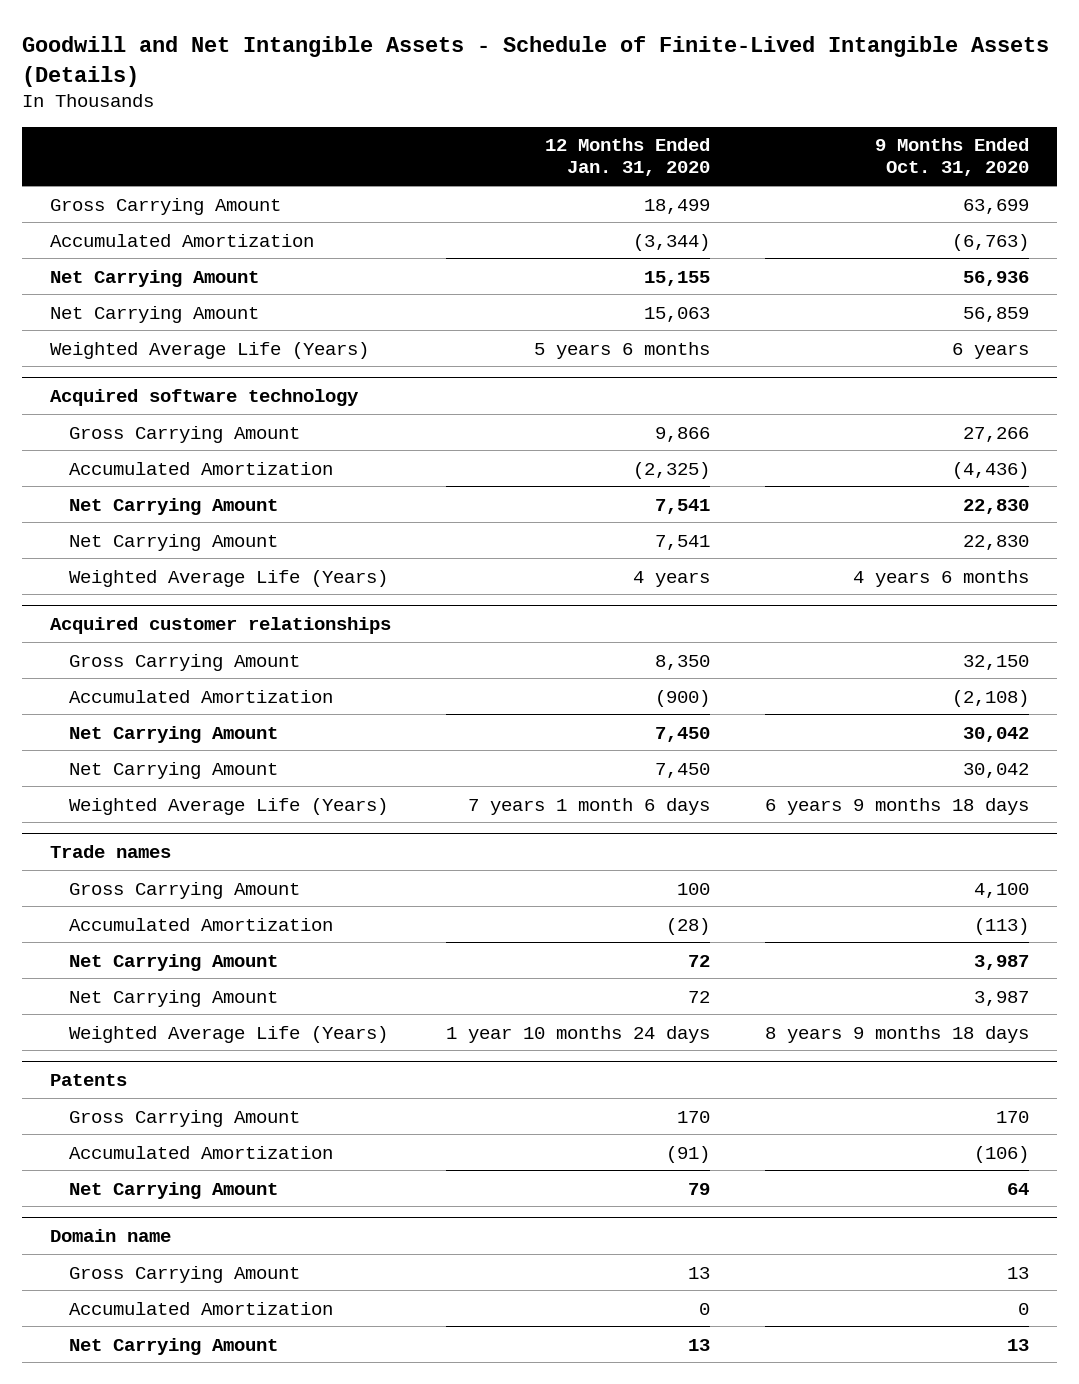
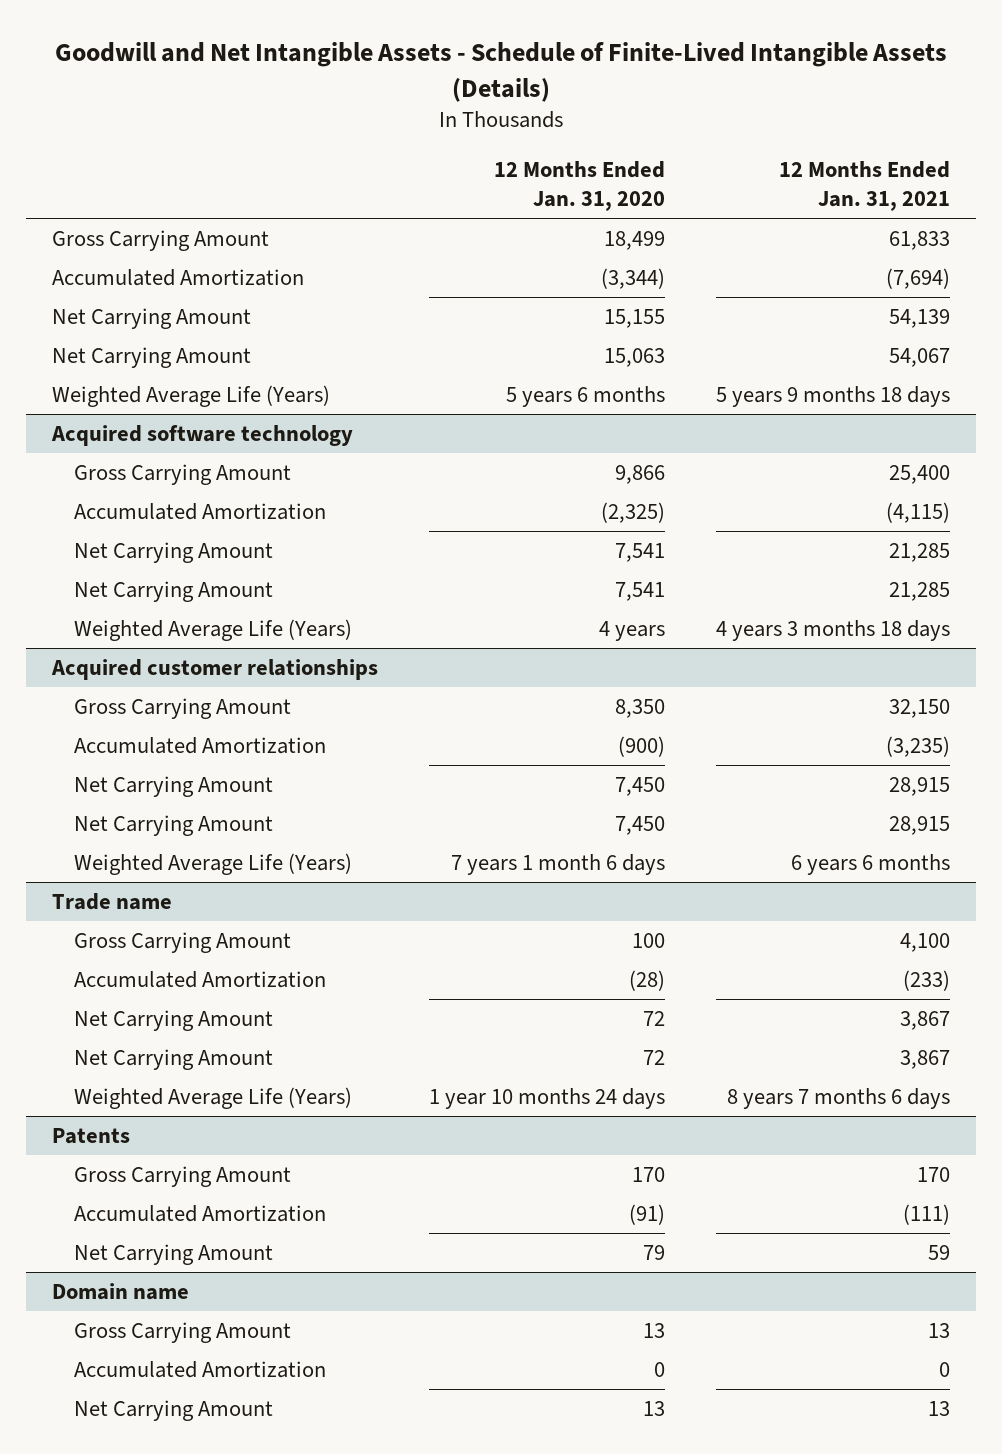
- | 12 Months Ended Jan. 31, 2020 | 9 Months Ended Oct. 31, 2020
+ | 12 Months Ended Jan. 31, 2020 | 12 Months Ended Jan. 31, 2021
- Trade names
+ Trade name

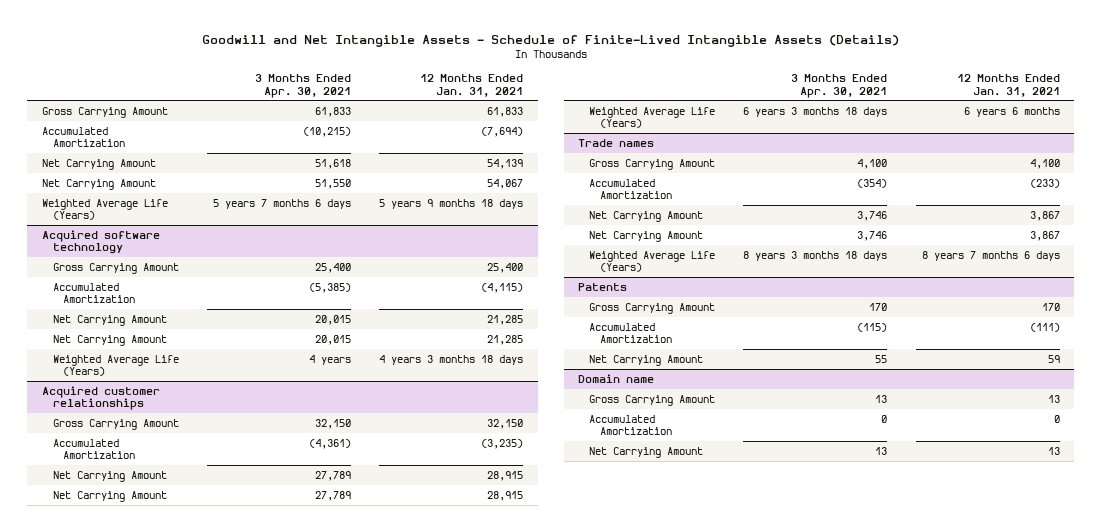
- | 12 Months Ended Jan. 31, 2020 | 12 Months Ended Jan. 31, 2021
+ | 3 Months Ended Apr. 30, 2021 | 12 Months Ended Jan. 31, 2021
- Trade name
+ Trade names

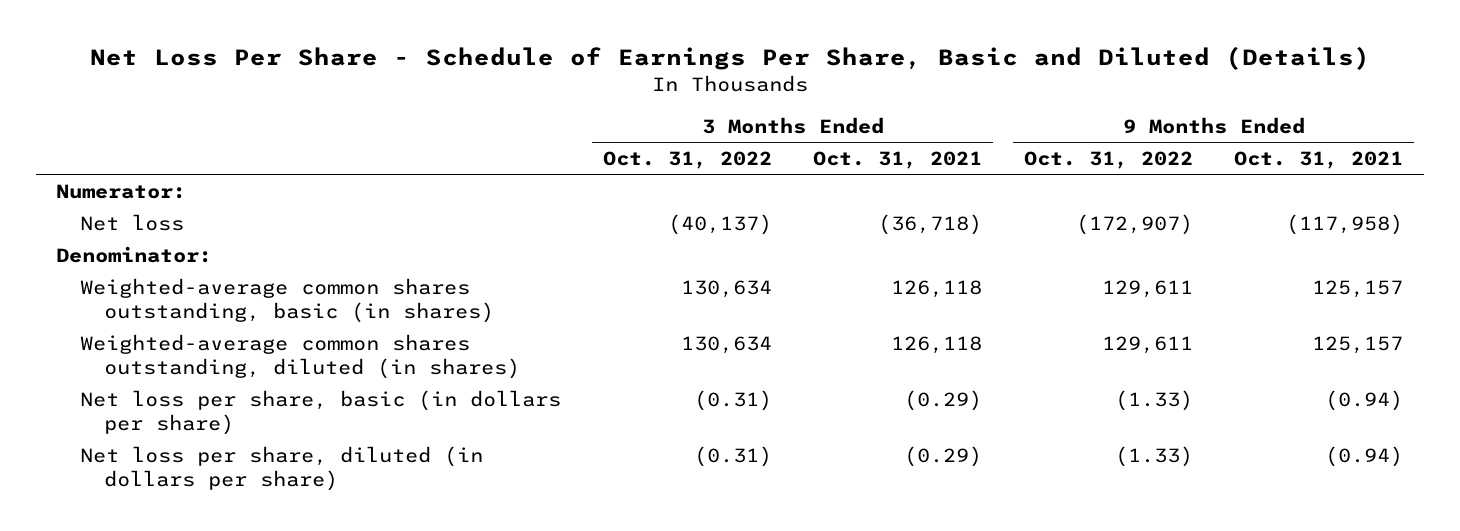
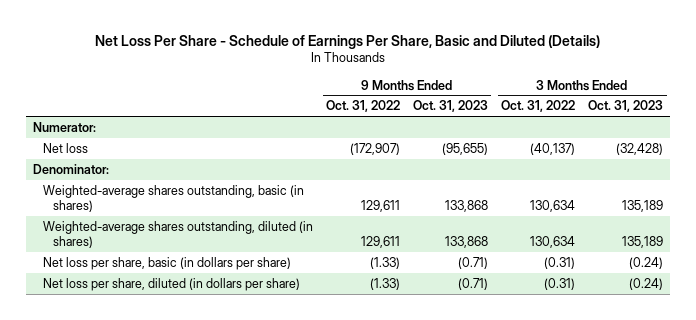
- | 3 Months Ended Oct. 31, 2022 | 3 Months Ended Oct. 31, 2021 | 9 Months Ended Oct. 31, 2022 | 9 Months Ended Oct. 31, 2021
+ | 9 Months Ended Oct. 31, 2022 | 9 Months Ended Oct. 31, 2023 | 3 Months Ended Oct. 31, 2022 | 3 Months Ended Oct. 31, 2023
- Weighted-average common shares outstanding, basic (in shares) | 130,634 | 126,118 | 129,611 | 125,157
- Weighted-average common shares outstanding, diluted (in shares) | 130,634 | 126,118 | 129,611 | 125,157
+ Weighted-average shares outstanding, basic (in shares) | 129,611 | 133,868 | 130,634 | 135,189
+ Weighted-average shares outstanding, diluted (in shares) | 129,611 | 133,868 | 130,634 | 135,189

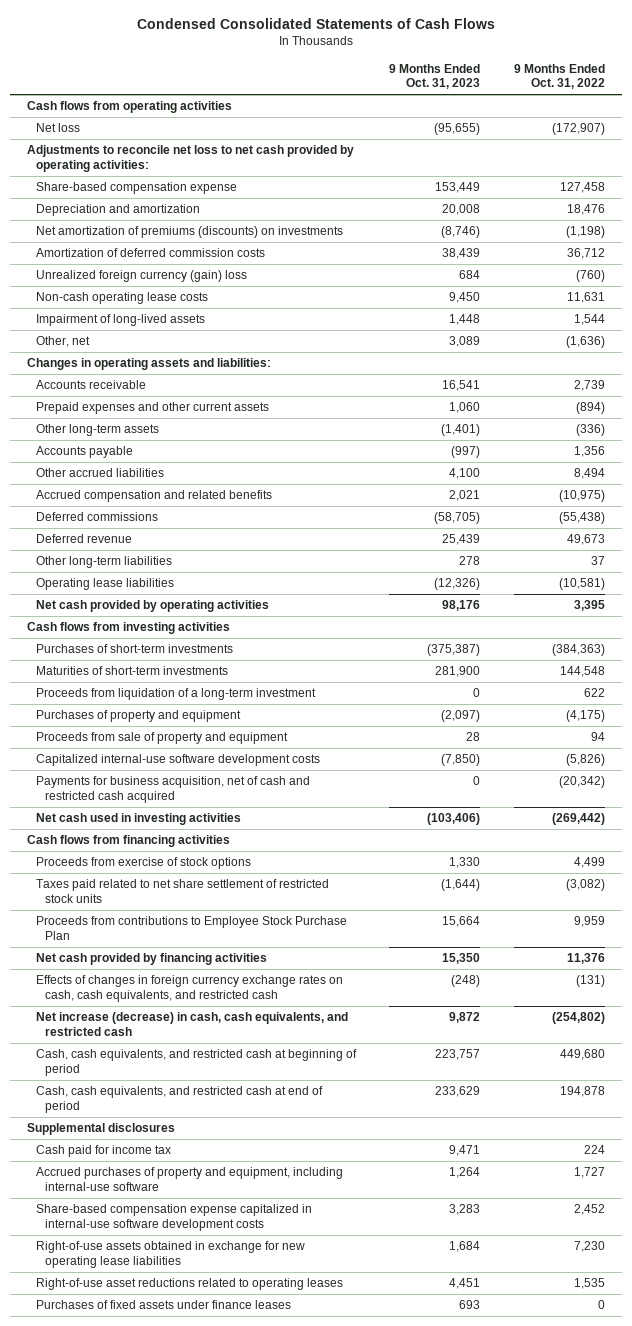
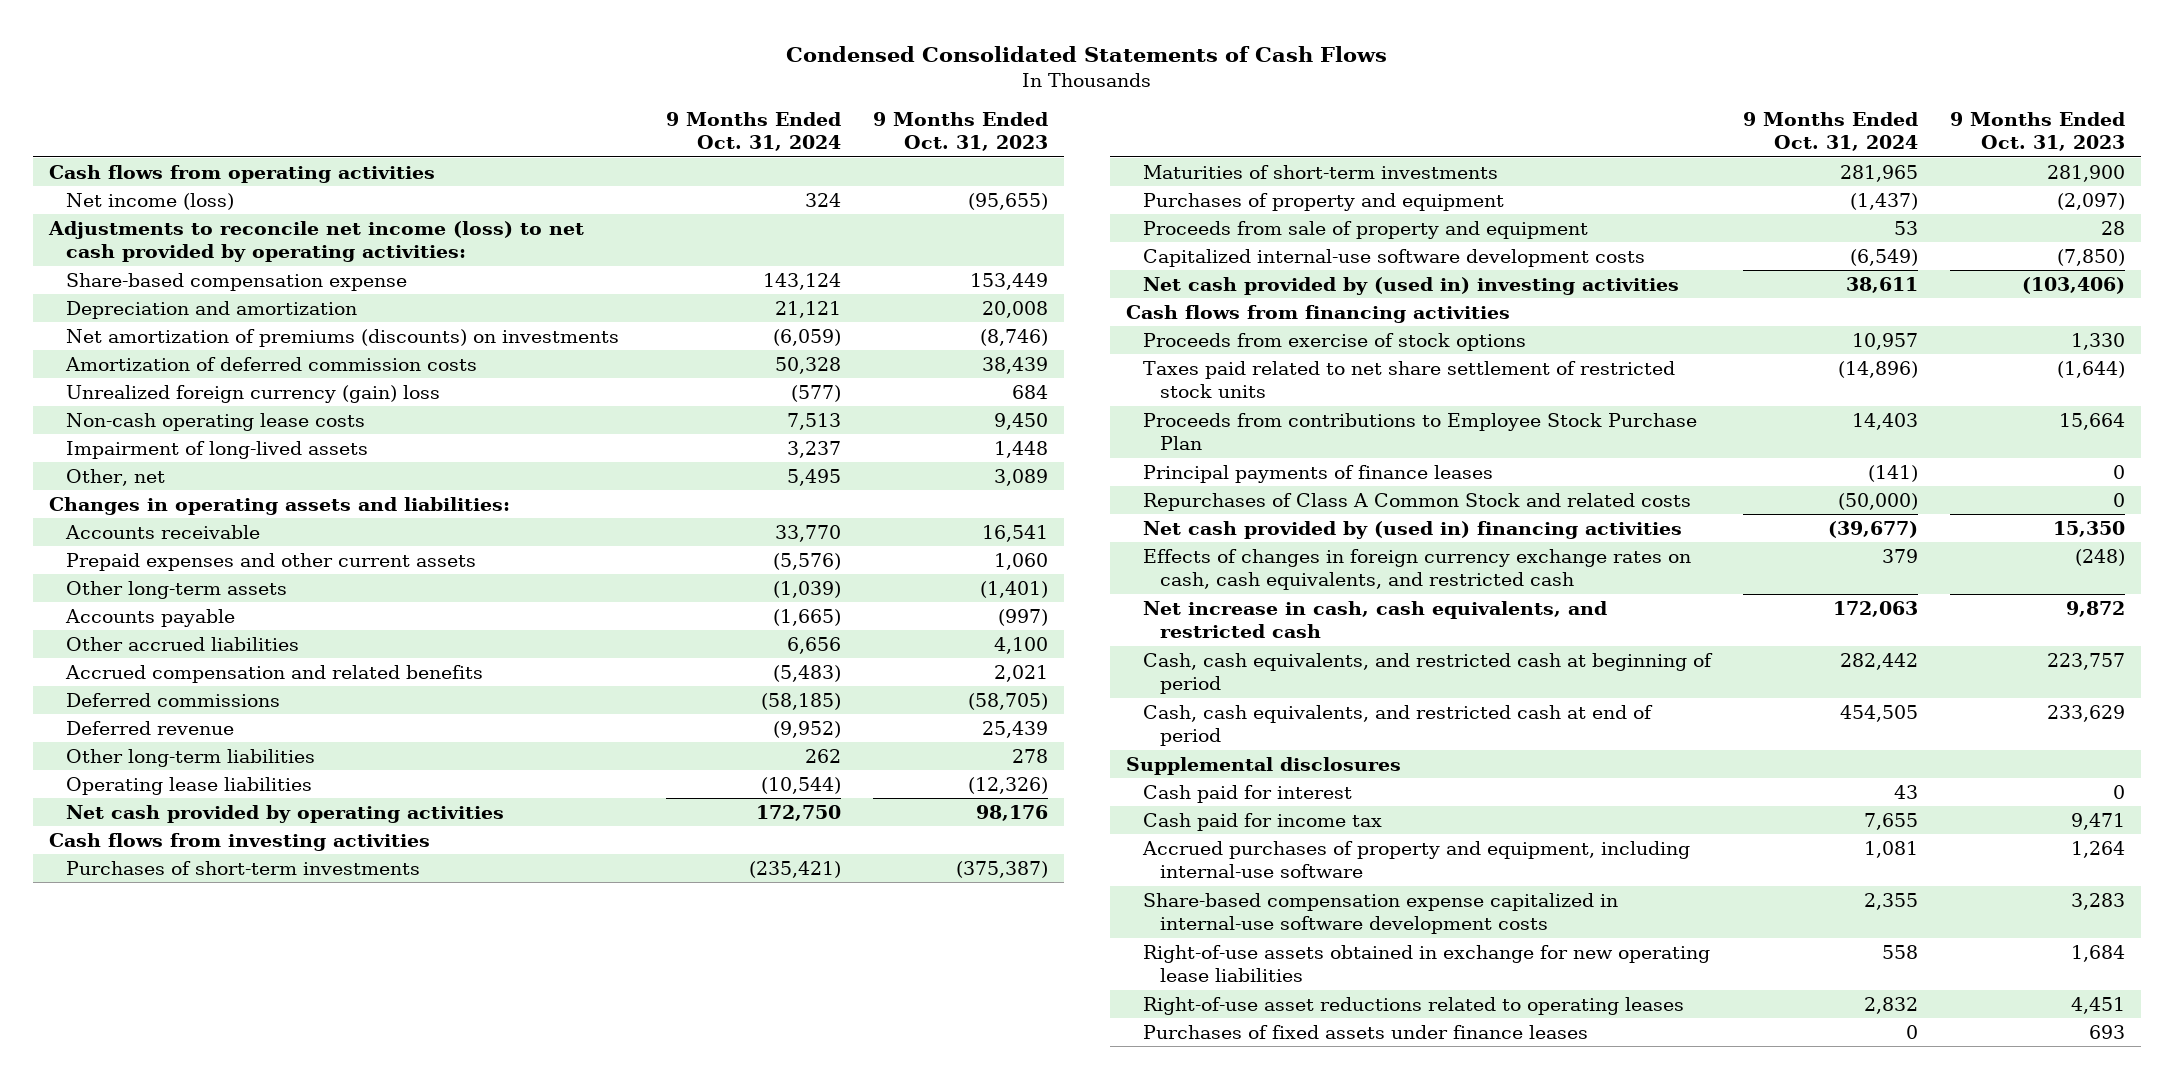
- | 9 Months Ended Oct. 31, 2023 | 9 Months Ended Oct. 31, 2022
+ | 9 Months Ended Oct. 31, 2024 | 9 Months Ended Oct. 31, 2023
- Net loss | (95,655) | (172,907)
- Adjustments to reconcile net loss to net cash provided by operating activities:
+ Net income (loss) | 324 | (95,655)
+ Adjustments to reconcile net income (loss) to net cash provided by operating activities:
- Proceeds from liquidation of a long-term investment | 0 | 622
- Payments for business acquisition, net of cash and restricted cash acquired | 0 | (20,342)
- Net cash used in investing activities | (103,406) | (269,442)
+ Net cash provided by (used in) investing activities | 38,611 | (103,406)
- Net cash provided by financing activities | 15,350 | 11,376
+ Principal payments of finance leases | (141) | 0
+ Repurchases of Class A Common Stock and related costs | (50,000) | 0
+ Net cash provided by (used in) financing activities | (39,677) | 15,350
- Net increase (decrease) in cash, cash equivalents, and restricted cash | 9,872 | (254,802)
+ Net increase in cash, cash equivalents, and restricted cash | 172,063 | 9,872
+ Cash paid for interest | 43 | 0

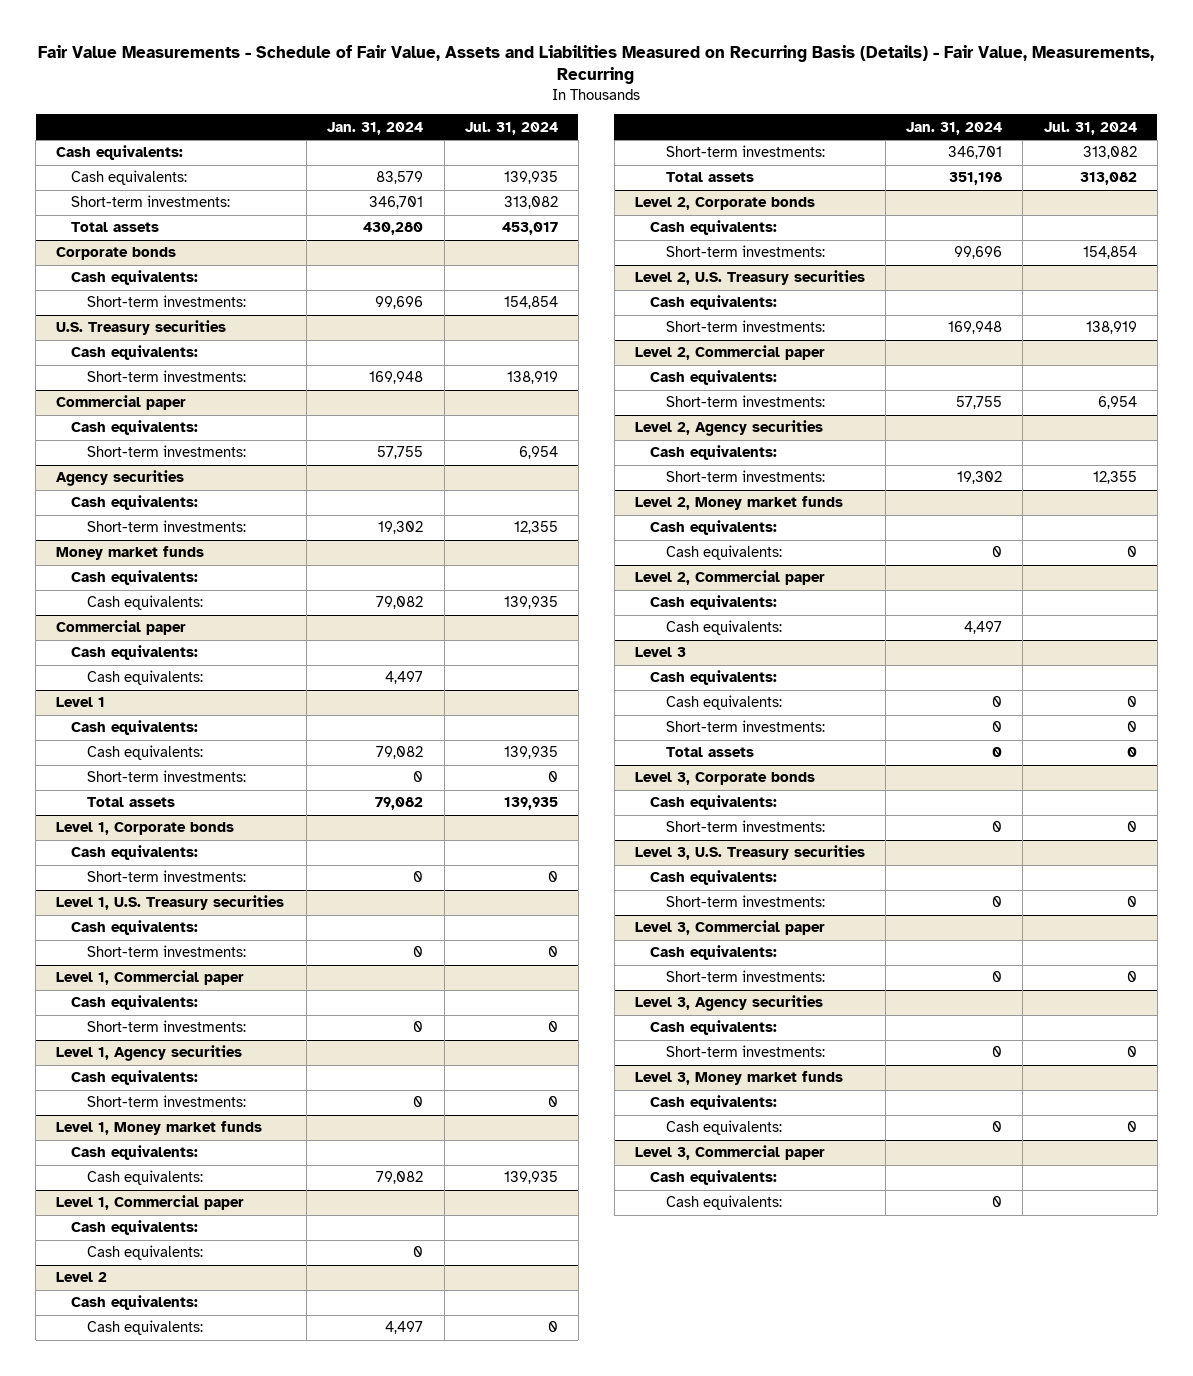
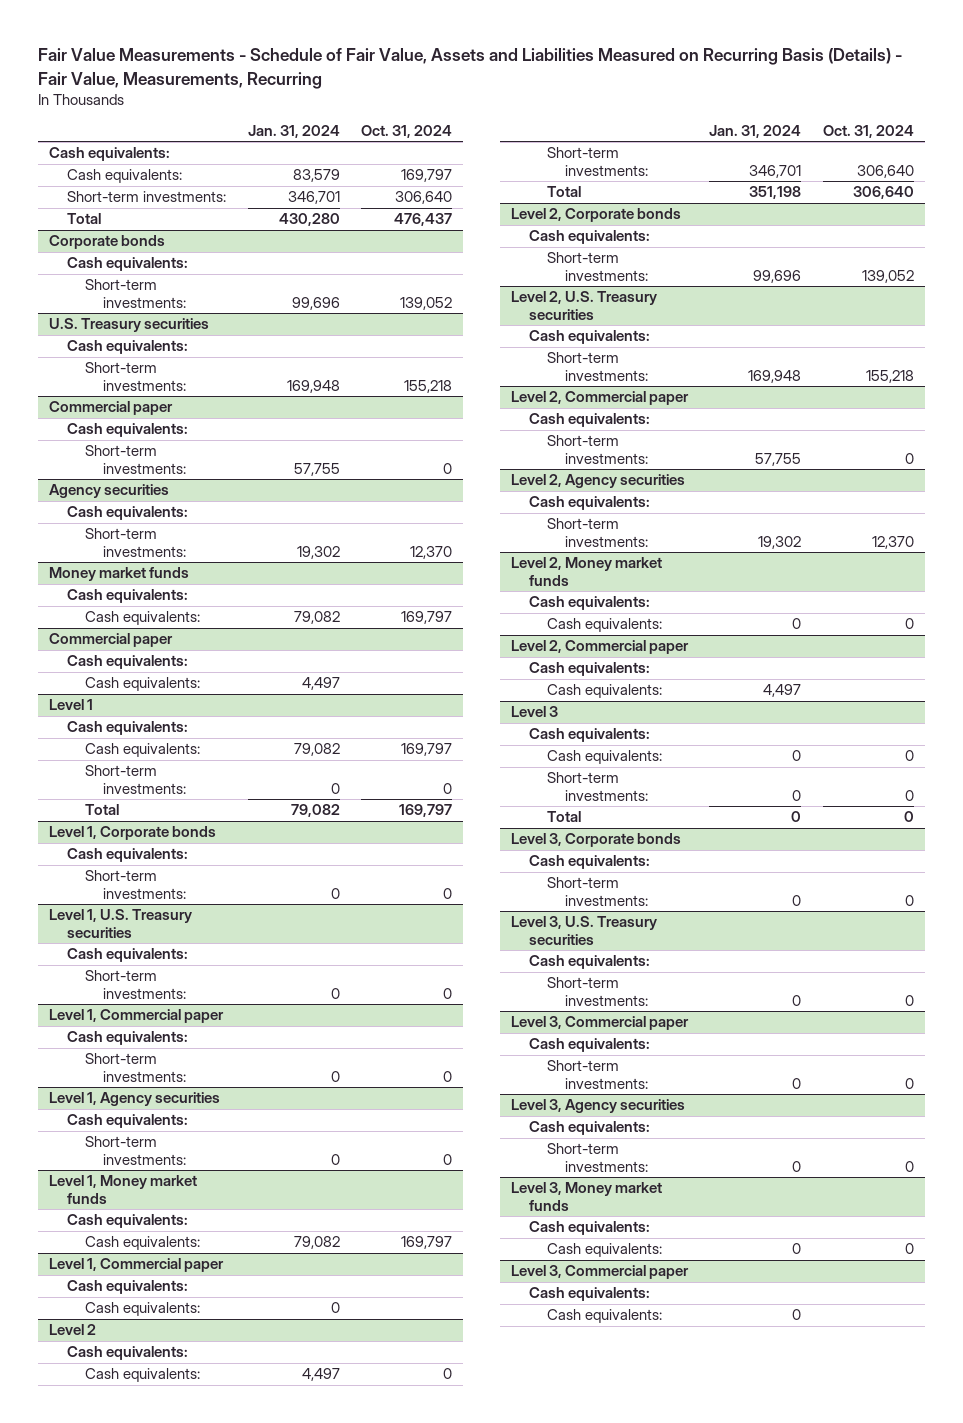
- | Jan. 31, 2024 | Jul. 31, 2024
+ | Jan. 31, 2024 | Oct. 31, 2024
- Total assets | 430,280 | 453,017
+ Total | 430,280 | 476,437
@ Level 1
- Total assets | 79,082 | 139,935
+ Total | 79,082 | 169,797
@ Level 2
- Total assets | 351,198 | 313,082
+ Total | 351,198 | 306,640
@ Level 3
- Total assets | 0 | 0
+ Total | 0 | 0

